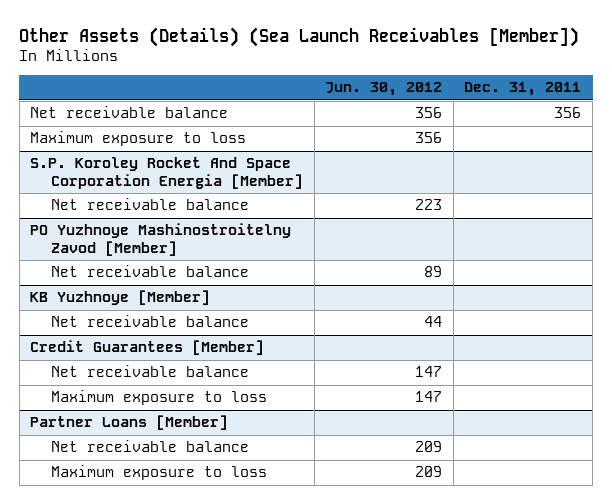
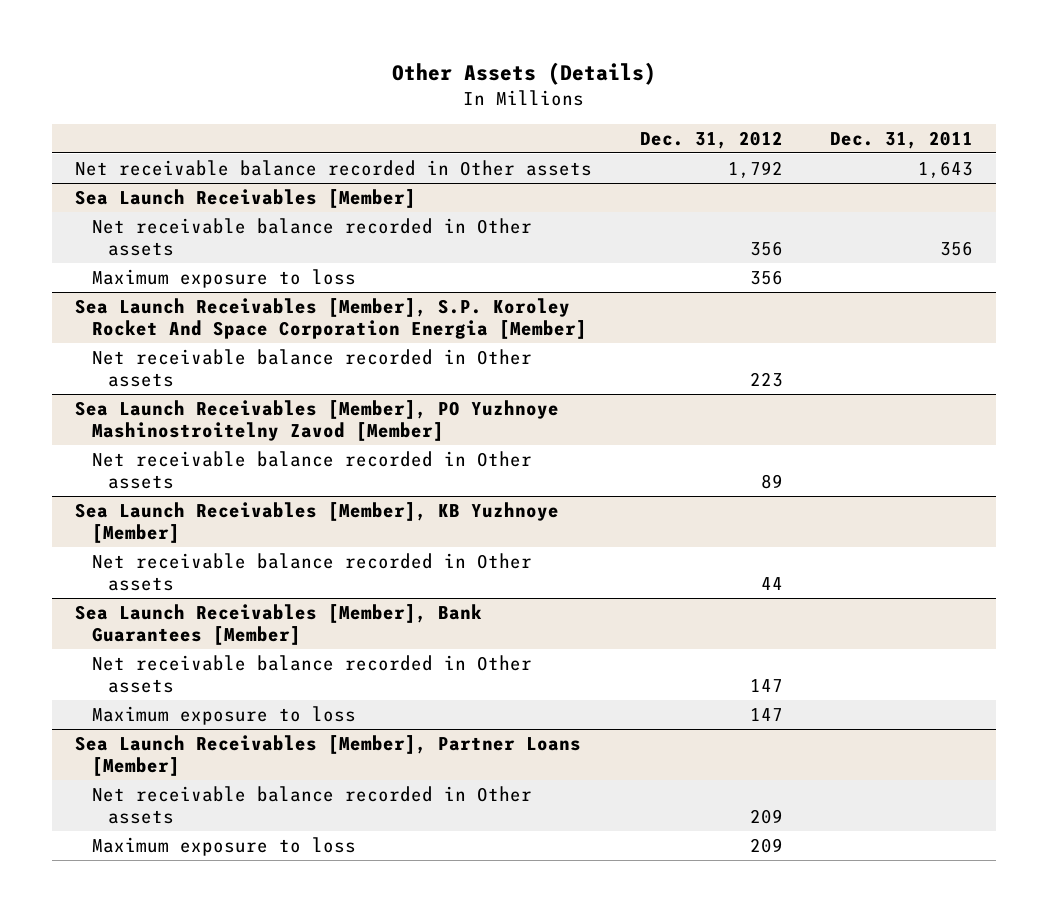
- Other Assets (Details) (Sea Launch Receivables [Member])
+ Other Assets (Details)
- | Jun. 30, 2012 | Dec. 31, 2011
+ | Dec. 31, 2012 | Dec. 31, 2011
- Net receivable balance | 356 | 356
- Maximum exposure to loss | 356 |
- S.P. Koroley Rocket And Space Corporation Energia [Member]
- Net receivable balance | 223 |
- PO Yuzhnoye Mashinostroitelny Zavod [Member]
- Net receivable balance | 89 |
- KB Yuzhnoye [Member]
- Net receivable balance | 44 |
- Credit Guarantees [Member]
- Net receivable balance | 147 |
- Maximum exposure to loss | 147 |
- Partner Loans [Member]
- Net receivable balance | 209 |
+ Net receivable balance recorded in Other assets | 1,792 | 1,643
+ Sea Launch Receivables [Member]
+ Net receivable balance recorded in Other assets | 356 | 356
+ Maximum exposure to loss | 356 |
+ Sea Launch Receivables [Member], S.P. Koroley Rocket And Space Corporation Energia [Member]
+ Net receivable balance recorded in Other assets | 223 |
+ Sea Launch Receivables [Member], PO Yuzhnoye Mashinostroitelny Zavod [Member]
+ Net receivable balance recorded in Other assets | 89 |
+ Sea Launch Receivables [Member], KB Yuzhnoye [Member]
+ Net receivable balance recorded in Other assets | 44 |
+ Sea Launch Receivables [Member], Bank Guarantees [Member]
+ Net receivable balance recorded in Other assets | 147 |
+ Maximum exposure to loss | 147 |
+ Sea Launch Receivables [Member], Partner Loans [Member]
+ Net receivable balance recorded in Other assets | 209 |

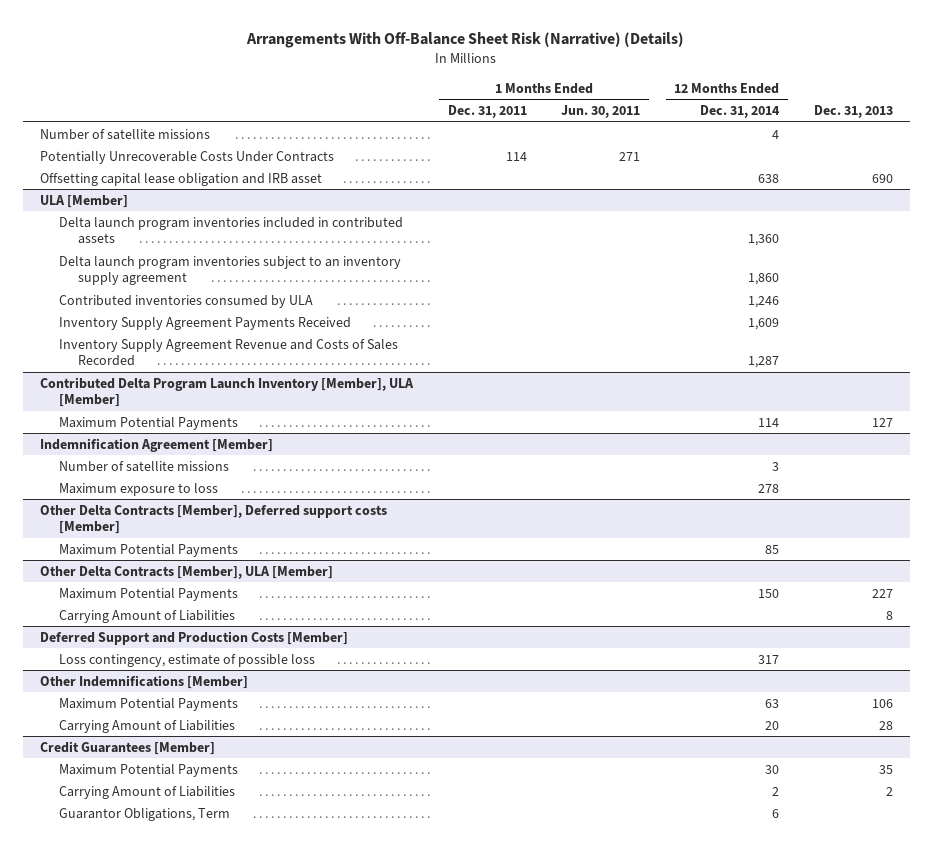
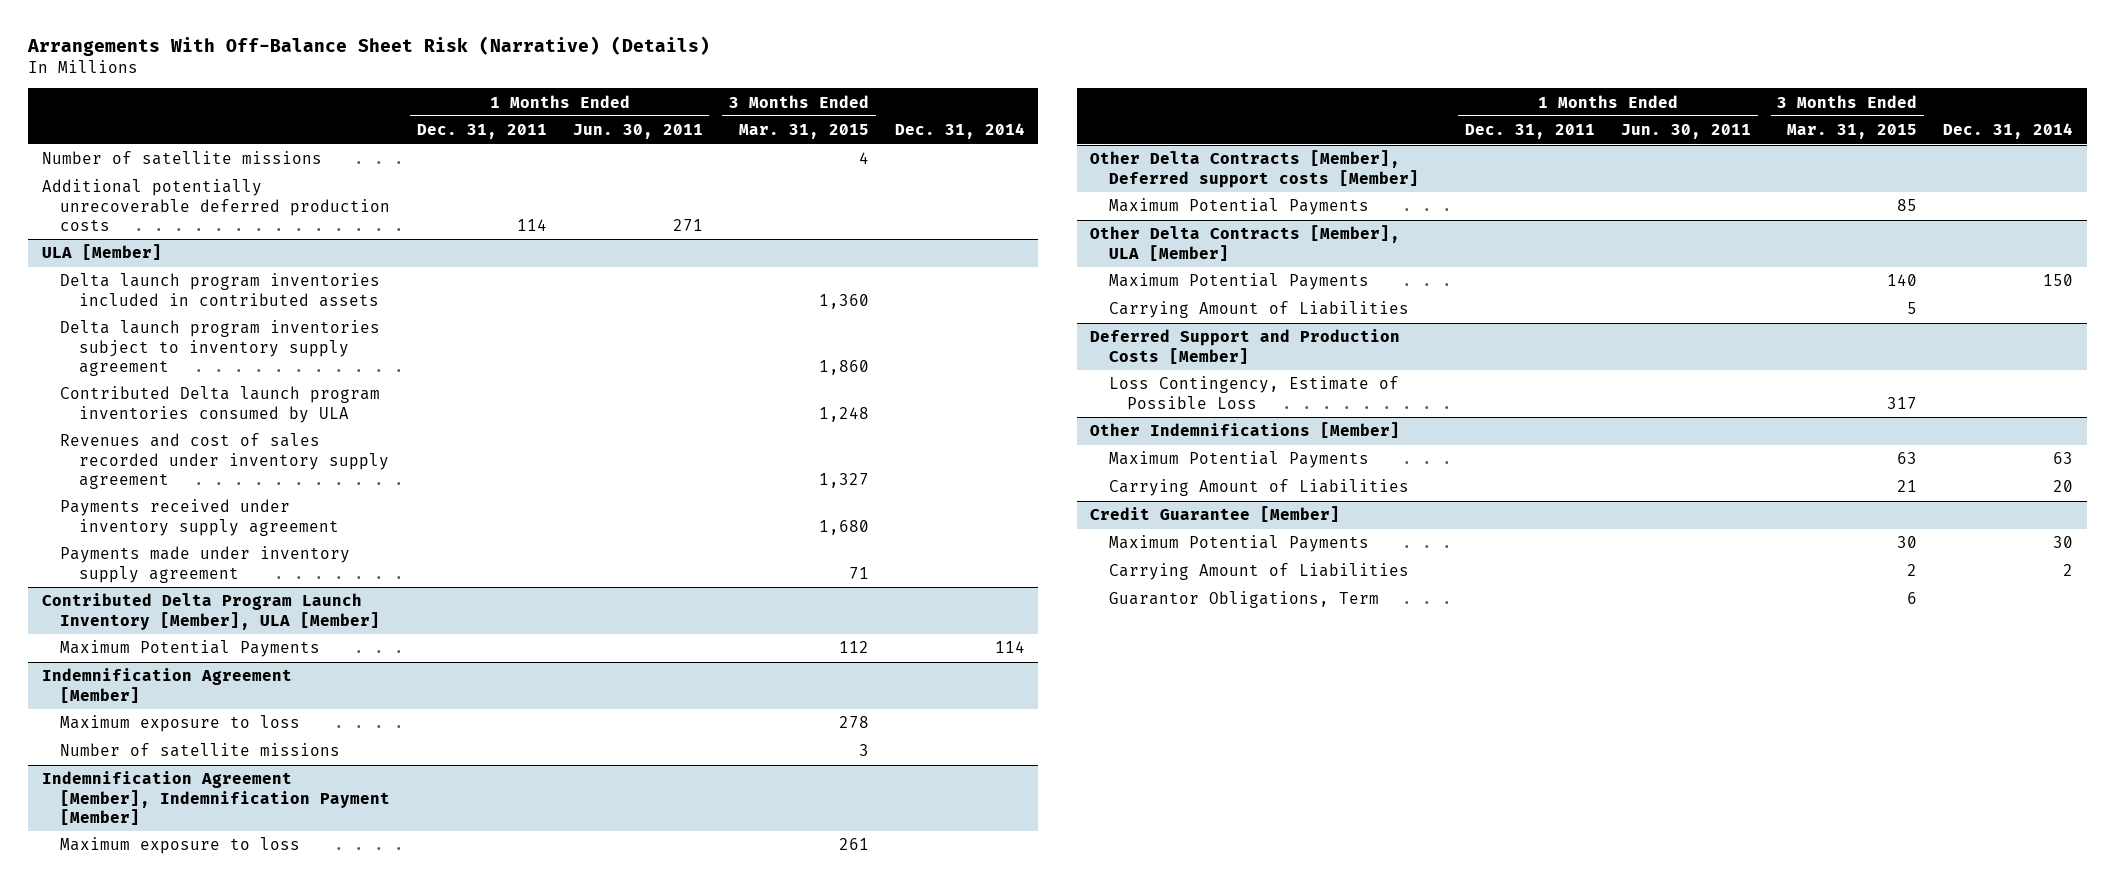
- | 1 Months Ended Dec. 31, 2011 | 1 Months Ended Jun. 30, 2011 | 12 Months Ended Dec. 31, 2014 | Dec. 31, 2013
+ | 1 Months Ended Dec. 31, 2011 | 1 Months Ended Jun. 30, 2011 | 3 Months Ended Mar. 31, 2015 | Dec. 31, 2014
- Potentially Unrecoverable Costs Under Contracts | 114 | 271 | |
- Offsetting capital lease obligation and IRB asset | | | 638 | 690
+ Additional potentially unrecoverable deferred production costs | 114 | 271 | |
@ ULA [Member]
- Delta launch program inventories subject to an inventory supply agreement | | | 1,860 |
- Contributed inventories consumed by ULA | | | 1,246 |
- Inventory Supply Agreement Payments Received | | | 1,609 |
- Inventory Supply Agreement Revenue and Costs of Sales Recorded | | | 1,287 |
+ Delta launch program inventories subject to inventory supply agreement | | | 1,860 |
+ Contributed Delta launch program inventories consumed by ULA | | | 1,248 |
+ Revenues and cost of sales recorded under inventory supply agreement | | | 1,327 |
+ Payments received under inventory supply agreement | | | 1,680 |
+ Payments made under inventory supply agreement | | | 71 |
@ Indemnification Agreement [Member]
moved down: Number of satellite missions | | | 3 |
+ Indemnification Agreement [Member], Indemnification Payment [Member]
+ Maximum exposure to loss | | | 261 |
@ Deferred Support and Production Costs [Member]
- Loss contingency, estimate of possible loss | | | 317 |
+ Loss Contingency, Estimate of Possible Loss | | | 317 |
- Credit Guarantees [Member]
+ Credit Guarantee [Member]

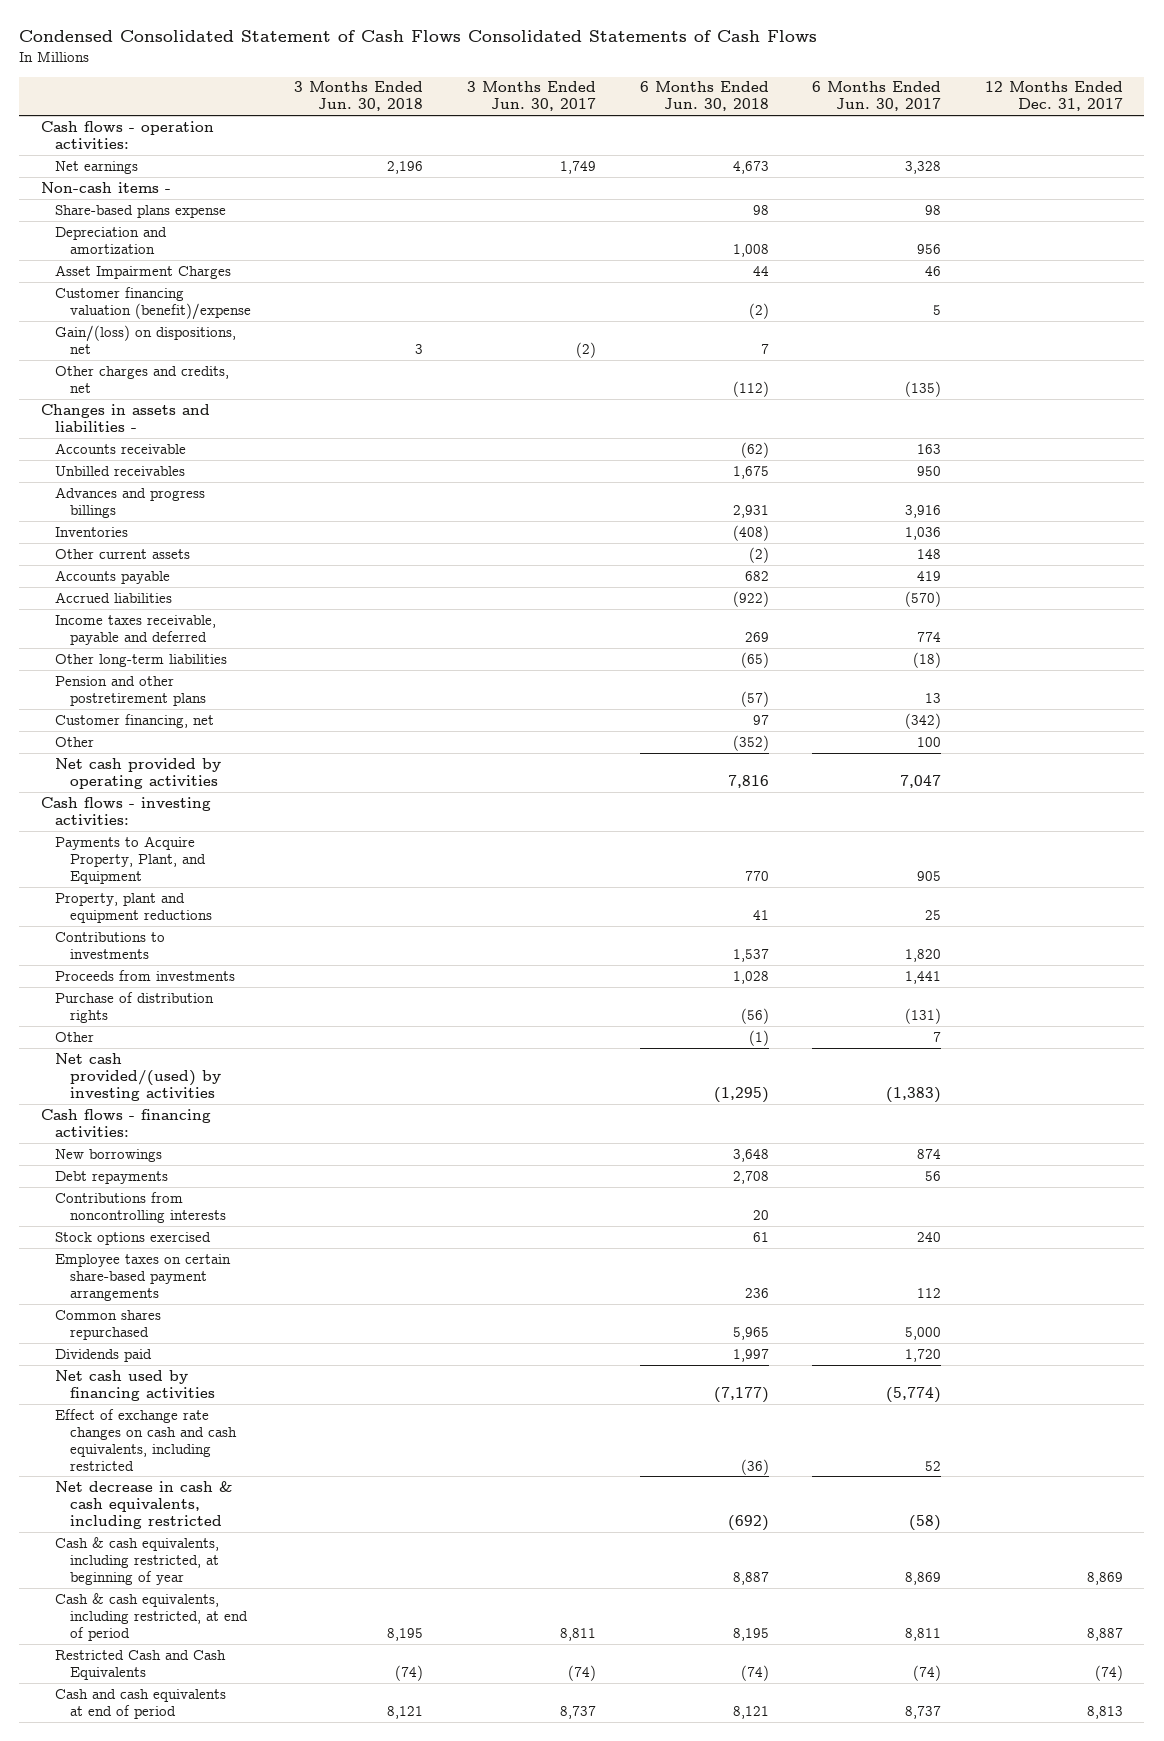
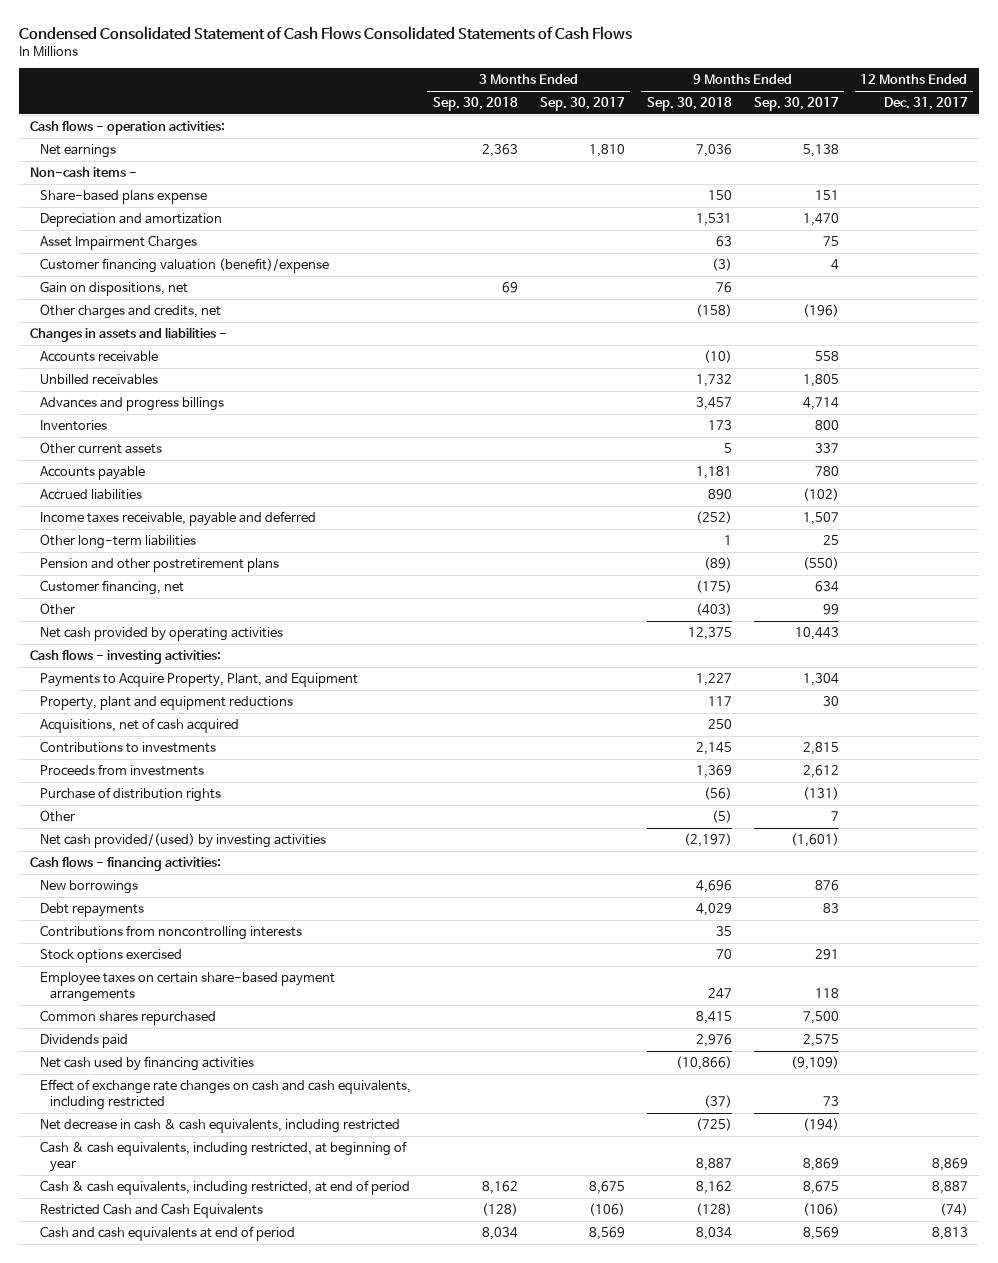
- | 3 Months Ended Jun. 30, 2018 | 3 Months Ended Jun. 30, 2017 | 6 Months Ended Jun. 30, 2018 | 6 Months Ended Jun. 30, 2017 | 12 Months Ended Dec. 31, 2017
+ | 3 Months Ended Sep. 30, 2018 | 3 Months Ended Sep. 30, 2017 | 9 Months Ended Sep. 30, 2018 | 9 Months Ended Sep. 30, 2017 | 12 Months Ended Dec. 31, 2017
- Gain/(loss) on dispositions, net | 3 | (2) | 7 | |
+ Gain on dispositions, net | 69 | | 76 | |
+ Acquisitions, net of cash acquired | | | 250 | |

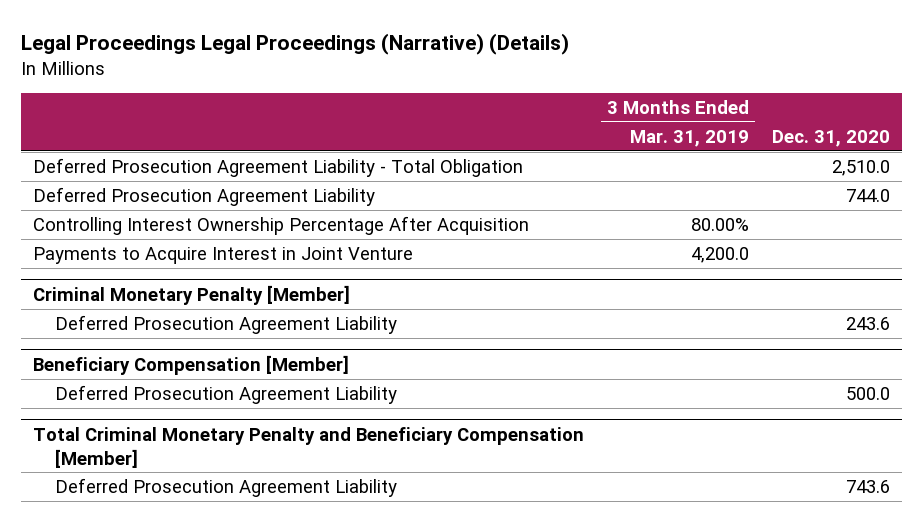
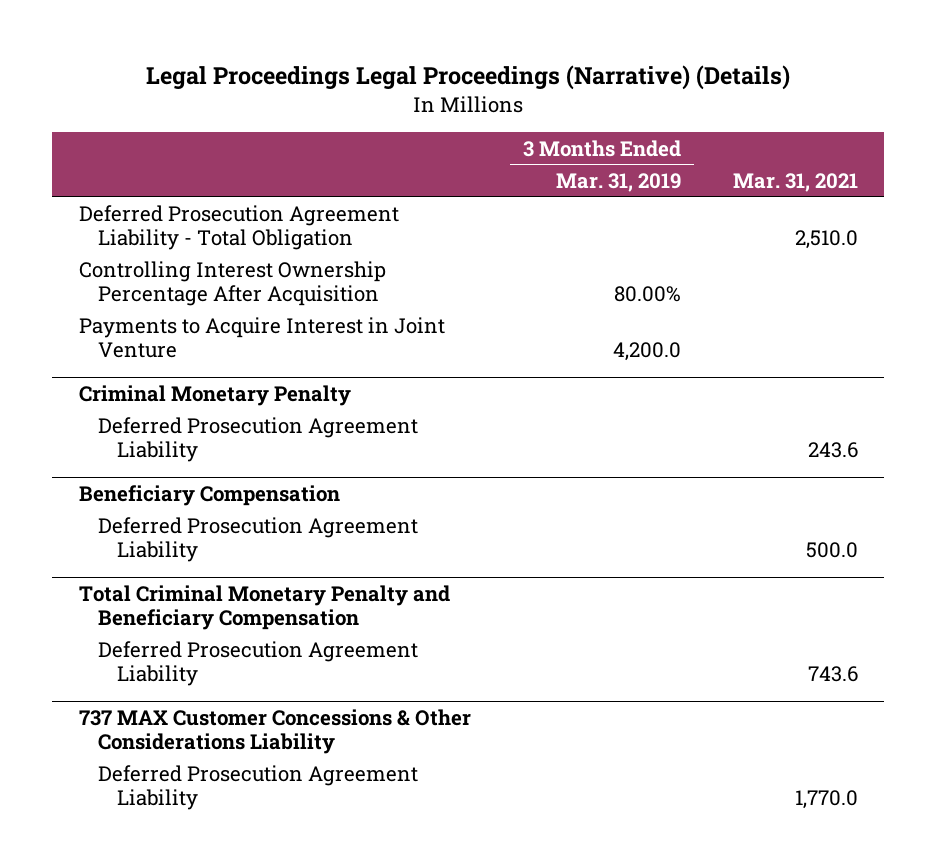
- | 3 Months Ended Mar. 31, 2019 | Dec. 31, 2020
+ | 3 Months Ended Mar. 31, 2019 | Mar. 31, 2021
- Deferred Prosecution Agreement Liability | | 744.0
- Criminal Monetary Penalty [Member]
+ Criminal Monetary Penalty
- Beneficiary Compensation [Member]
+ Beneficiary Compensation
- Total Criminal Monetary Penalty and Beneficiary Compensation [Member]
+ Total Criminal Monetary Penalty and Beneficiary Compensation
+ 737 MAX Customer Concessions & Other Considerations Liability
+ Deferred Prosecution Agreement Liability | | 1,770.0

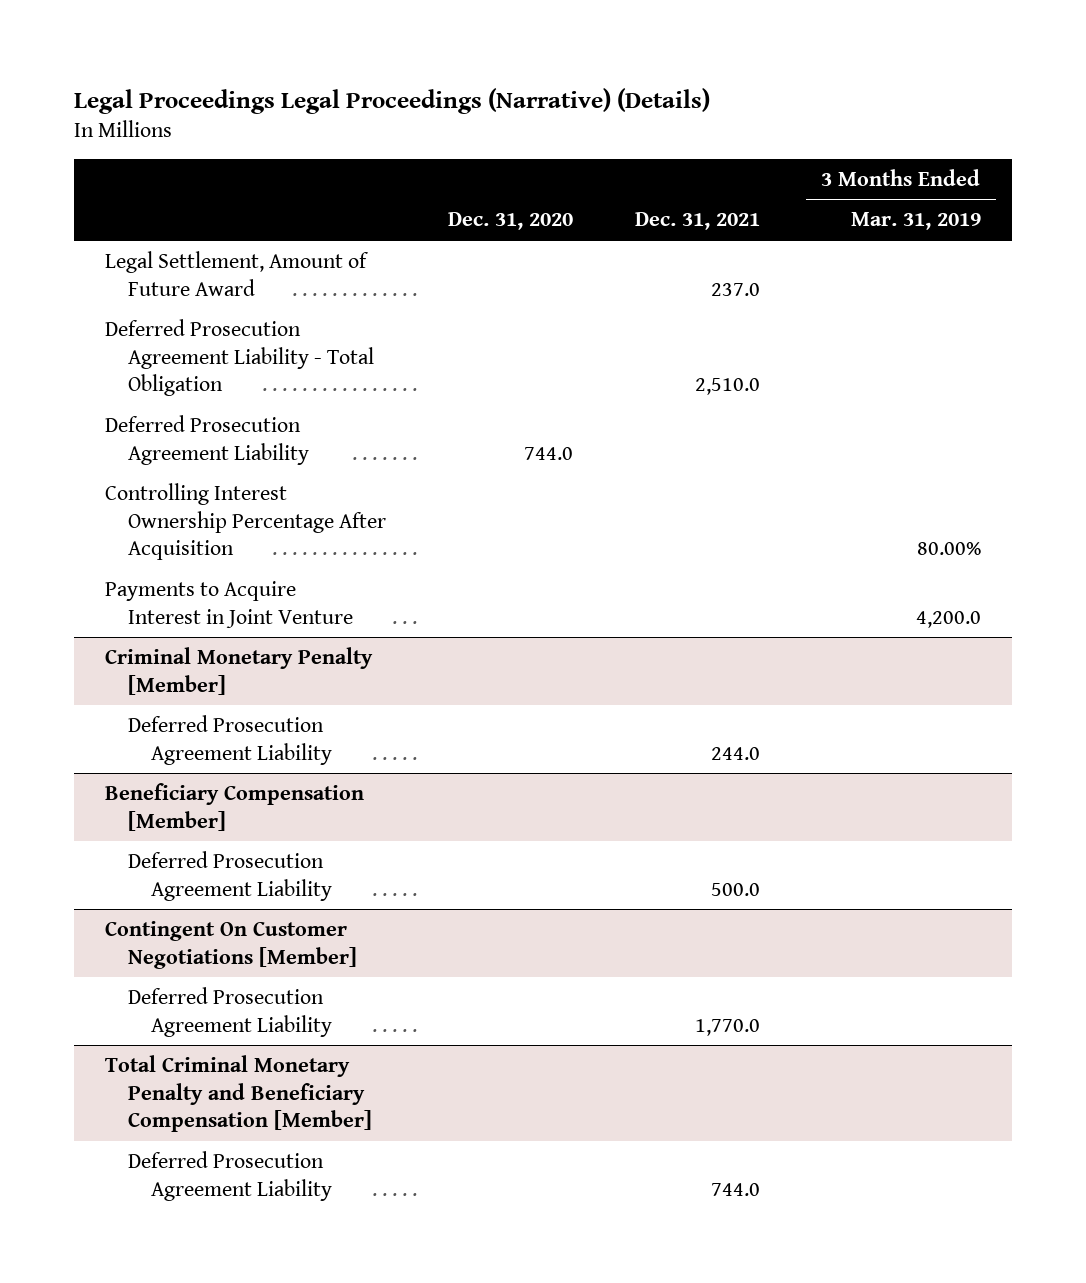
- | 3 Months Ended Mar. 31, 2019 | Mar. 31, 2021
+ | Dec. 31, 2020 | Dec. 31, 2021 | 3 Months Ended Mar. 31, 2019
+ Legal Settlement, Amount of Future Award | | 237.0 |
+ Deferred Prosecution Agreement Liability | 744.0 | |
- Criminal Monetary Penalty
+ Criminal Monetary Penalty [Member]
- Beneficiary Compensation
+ Beneficiary Compensation [Member]
- Total Criminal Monetary Penalty and Beneficiary Compensation
+ Contingent On Customer Negotiations [Member]
+ Deferred Prosecution Agreement Liability | | 1,770.0 |
+ Total Criminal Monetary Penalty and Beneficiary Compensation [Member]
- 737 MAX Customer Concessions & Other Considerations Liability
- Deferred Prosecution Agreement Liability | | 1,770.0

